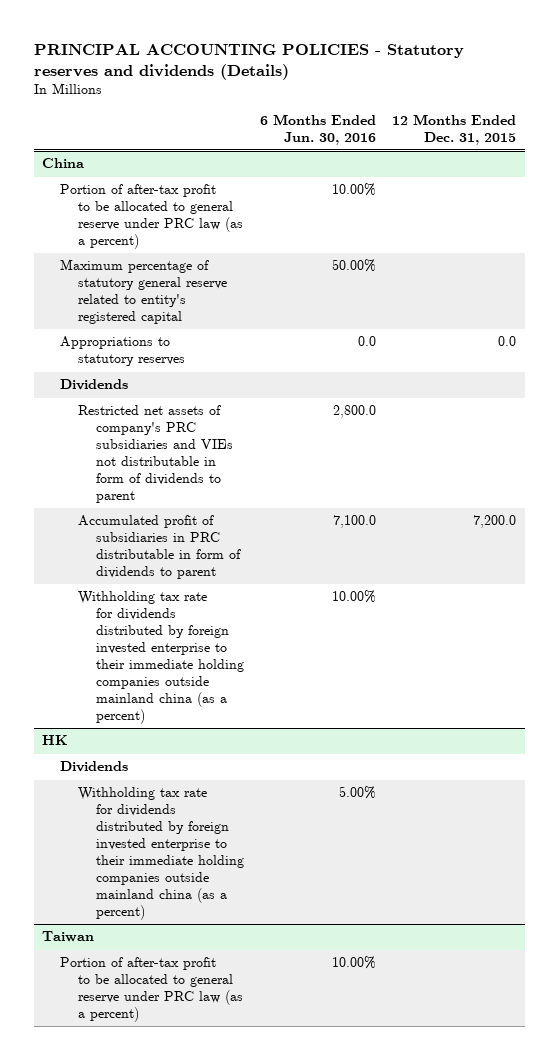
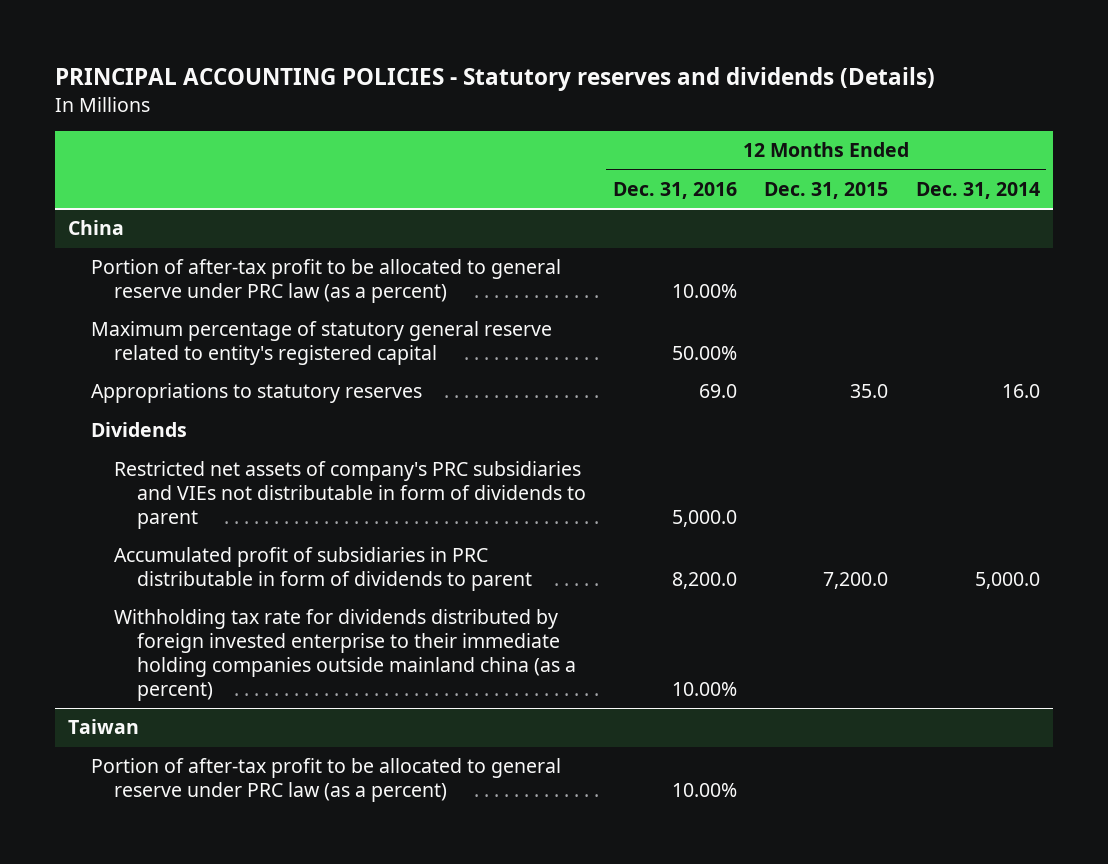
- | 6 Months Ended Jun. 30, 2016 | 12 Months Ended Dec. 31, 2015
+ | 12 Months Ended Dec. 31, 2016 | 12 Months Ended Dec. 31, 2015 | 12 Months Ended Dec. 31, 2014
@ China
- Appropriations to statutory reserves | 0.0 | 0.0
+ Appropriations to statutory reserves | 69.0 | 35.0 | 16.0
- HK
- Dividends
- Withholding tax rate for dividends distributed by foreign invested enterprise to their immediate holding companies outside mainland china (as a percent) | 5.00% |

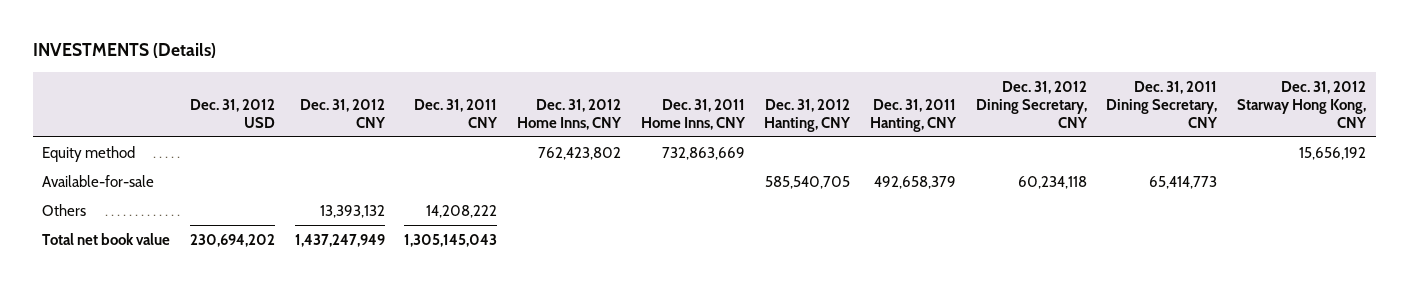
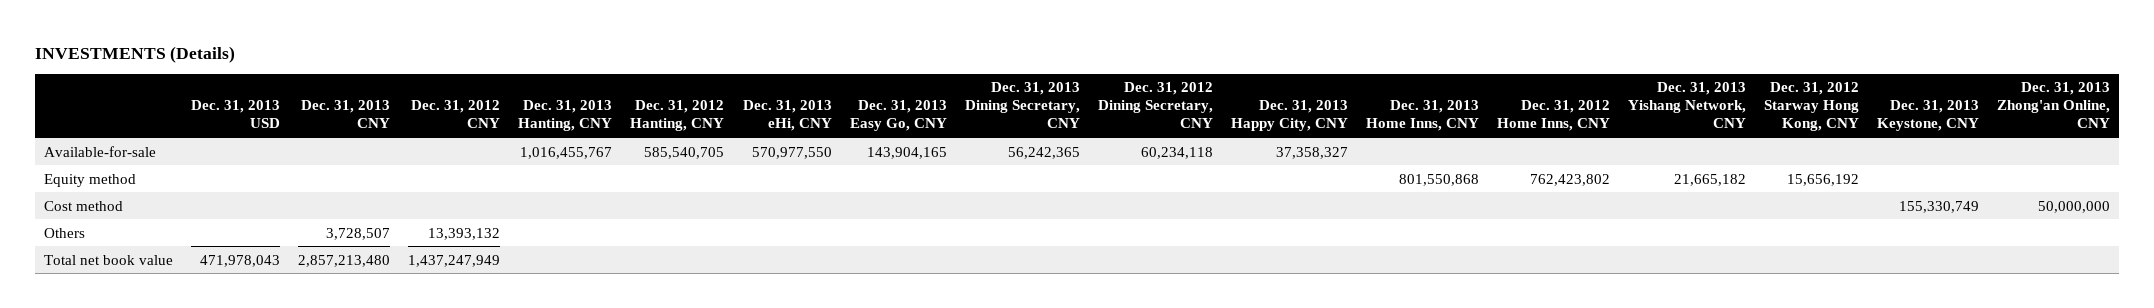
- | Dec. 31, 2012 USD | Dec. 31, 2012 CNY | Dec. 31, 2011 CNY | Dec. 31, 2012 Home Inns, CNY | Dec. 31, 2011 Home Inns, CNY | Dec. 31, 2012 Hanting, CNY | Dec. 31, 2011 Hanting, CNY | Dec. 31, 2012 Dining Secretary, CNY | Dec. 31, 2011 Dining Secretary, CNY | Dec. 31, 2012 Starway Hong Kong, CNY
+ | Dec. 31, 2013 USD | Dec. 31, 2013 CNY | Dec. 31, 2012 CNY | Dec. 31, 2013 Hanting, CNY | Dec. 31, 2012 Hanting, CNY | Dec. 31, 2013 eHi, CNY | Dec. 31, 2013 Easy Go, CNY | Dec. 31, 2013 Dining Secretary, CNY | Dec. 31, 2012 Dining Secretary, CNY | Dec. 31, 2013 Happy City, CNY | Dec. 31, 2013 Home Inns, CNY | Dec. 31, 2012 Home Inns, CNY | Dec. 31, 2013 Yishang Network, CNY | Dec. 31, 2012 Starway Hong Kong, CNY | Dec. 31, 2013 Keystone, CNY | Dec. 31, 2013 Zhong'an Online, CNY
moved down: Equity method | | | | | | | | | | | 801,550,868 | 762,423,802 | 21,665,182 | 15,656,192 | |
+ Cost method | | | | | | | | | | | | | | | 155,330,749 | 50,000,000

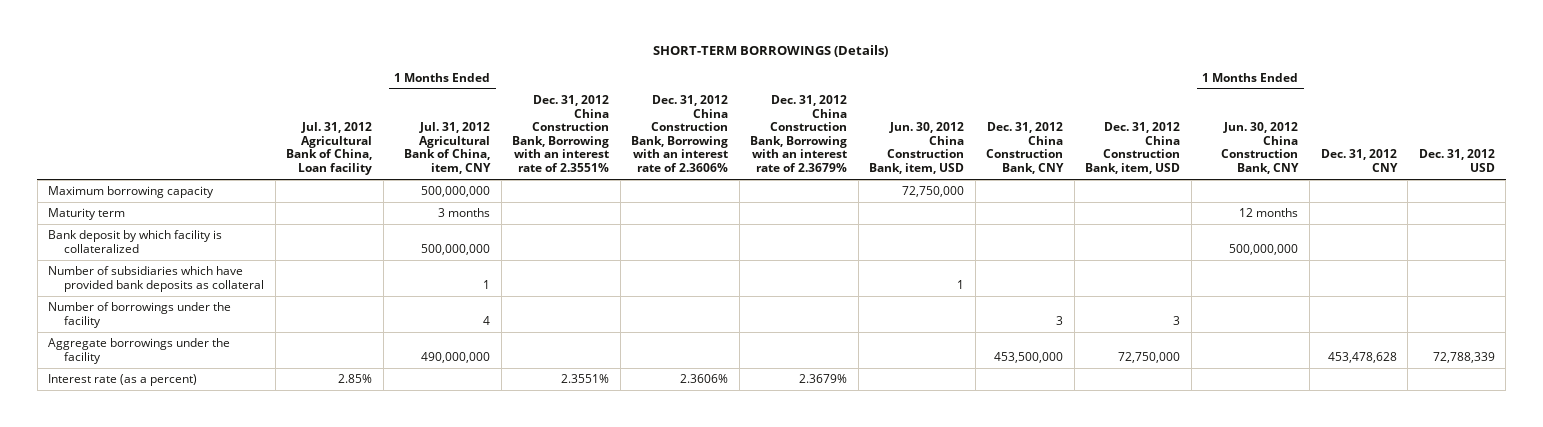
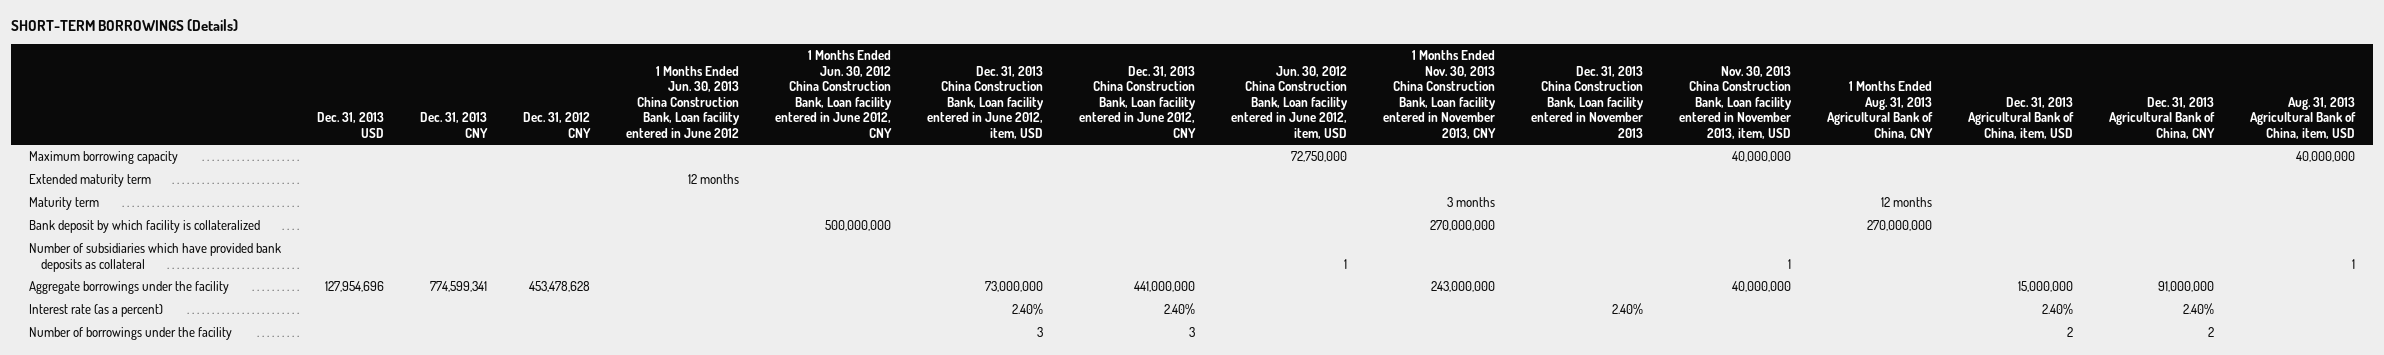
- | Jul. 31, 2012 Agricultural Bank of China, Loan facility | 1 Months Ended Jul. 31, 2012 Agricultural Bank of China, item, CNY | Dec. 31, 2012 China Construction Bank, Borrowing with an interest rate of 2.3551% | Dec. 31, 2012 China Construction Bank, Borrowing with an interest rate of 2.3606% | Dec. 31, 2012 China Construction Bank, Borrowing with an interest rate of 2.3679% | Jun. 30, 2012 China Construction Bank, item, USD | Dec. 31, 2012 China Construction Bank, CNY | Dec. 31, 2012 China Construction Bank, item, USD | 1 Months Ended Jun. 30, 2012 China Construction Bank, CNY | Dec. 31, 2012 CNY | Dec. 31, 2012 USD
+ | Dec. 31, 2013 USD | Dec. 31, 2013 CNY | Dec. 31, 2012 CNY | 1 Months Ended Jun. 30, 2013 China Construction Bank, Loan facility entered in June 2012 | 1 Months Ended Jun. 30, 2012 China Construction Bank, Loan facility entered in June 2012, CNY | Dec. 31, 2013 China Construction Bank, Loan facility entered in June 2012, item, USD | Dec. 31, 2013 China Construction Bank, Loan facility entered in June 2012, CNY | Jun. 30, 2012 China Construction Bank, Loan facility entered in June 2012, item, USD | 1 Months Ended Nov. 30, 2013 China Construction Bank, Loan facility entered in November 2013, CNY | Dec. 31, 2013 China Construction Bank, Loan facility entered in November 2013 | Nov. 30, 2013 China Construction Bank, Loan facility entered in November 2013, item, USD | 1 Months Ended Aug. 31, 2013 Agricultural Bank of China, CNY | Dec. 31, 2013 Agricultural Bank of China, item, USD | Dec. 31, 2013 Agricultural Bank of China, CNY | Aug. 31, 2013 Agricultural Bank of China, item, USD
+ Extended maturity term | | | | 12 months | | | | | | | | | | |
moved down: Number of borrowings under the facility | | | | | | 3 | 3 | | | | | | 2 | 2 |

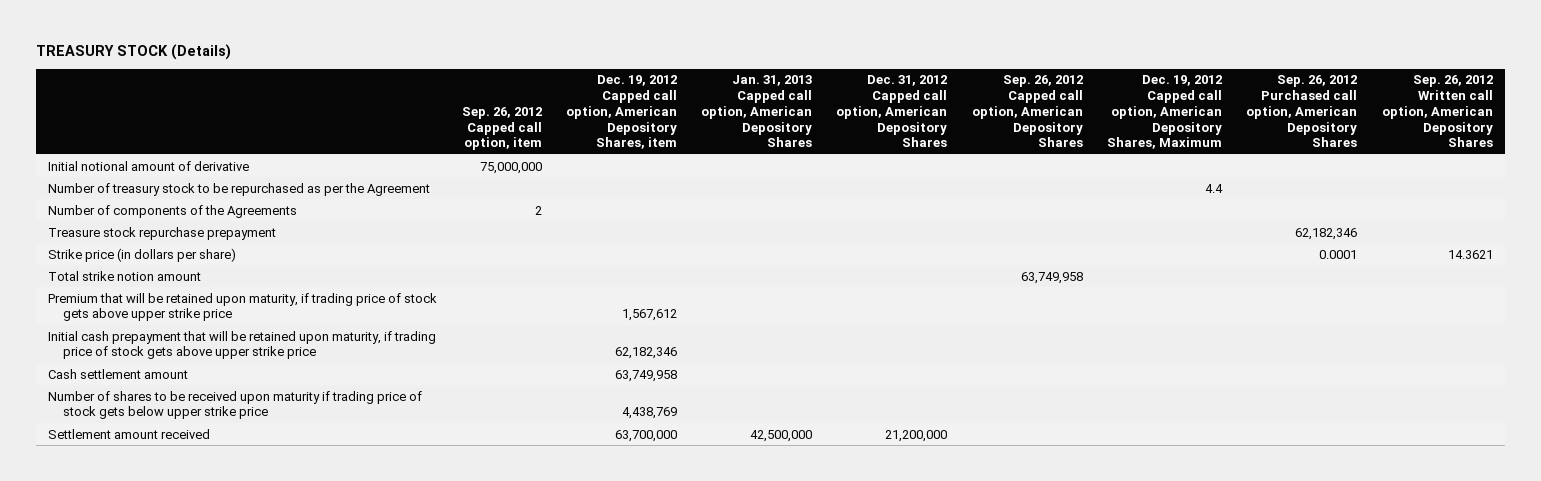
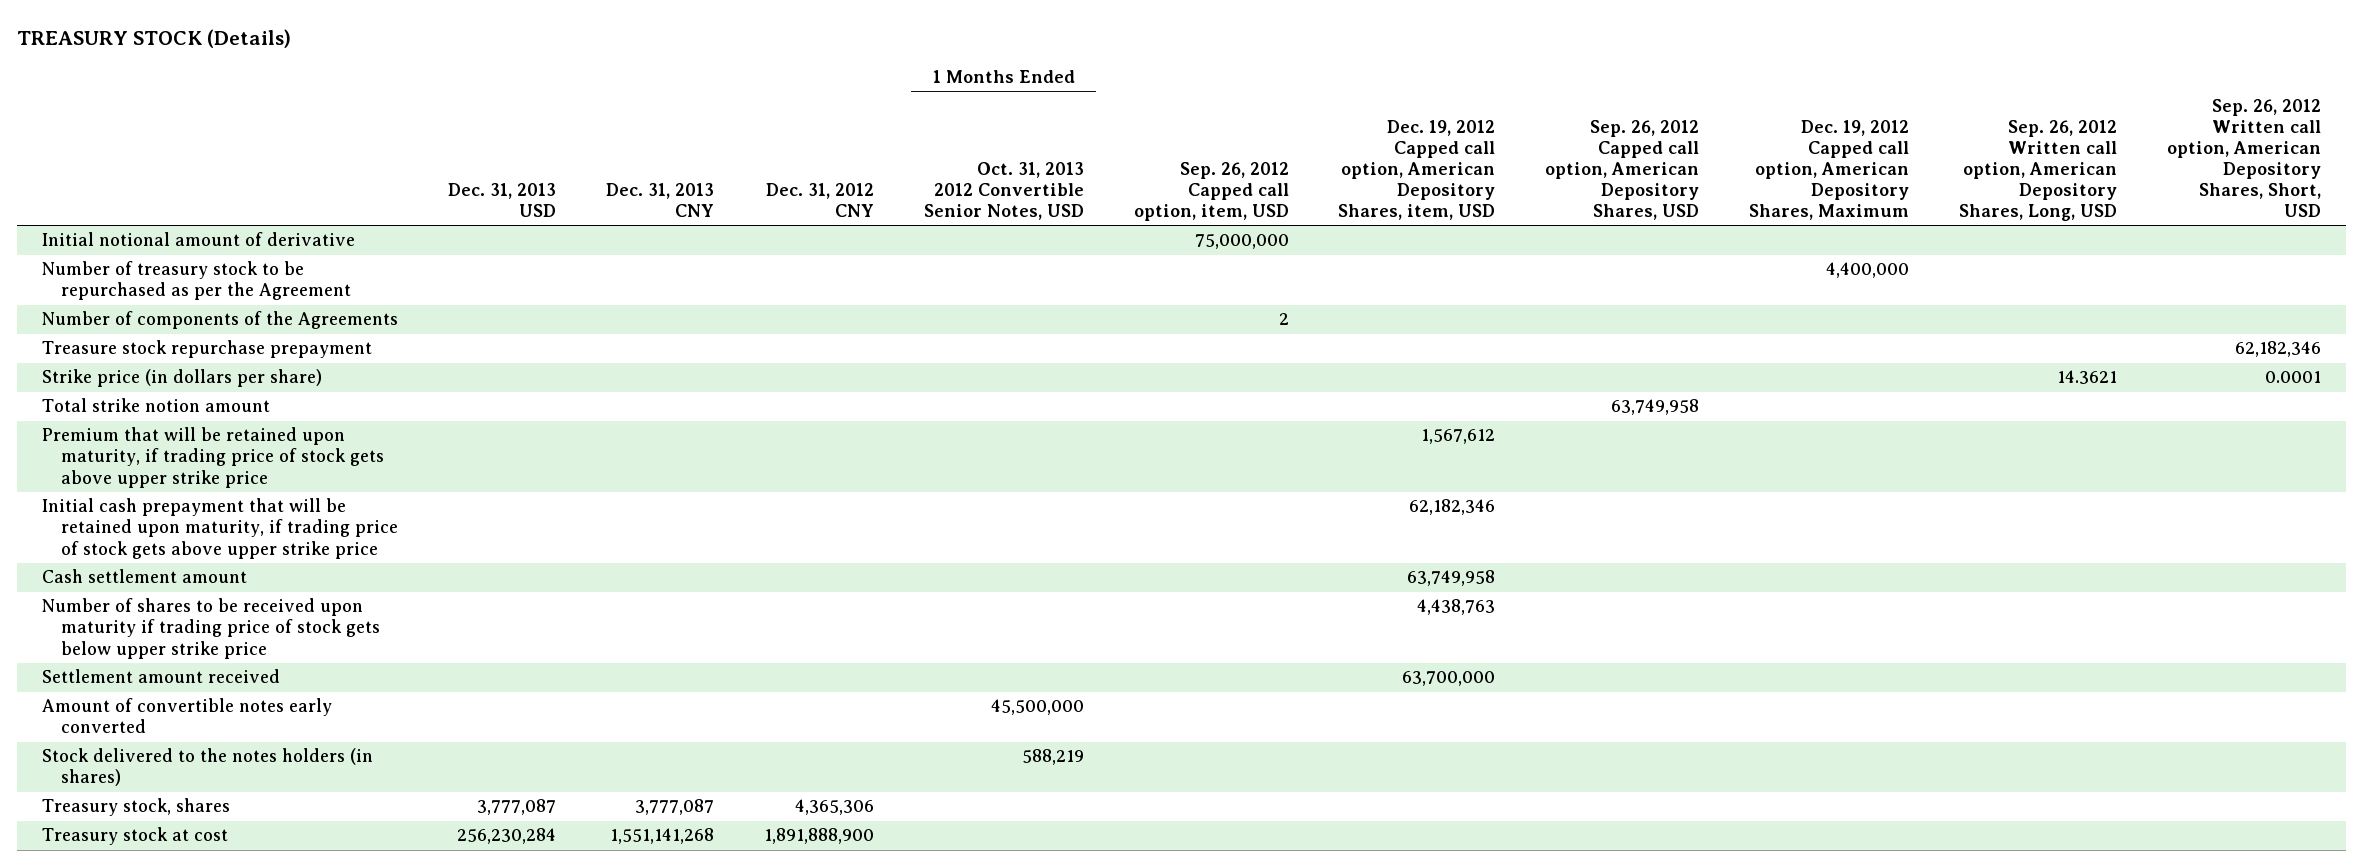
- | Sep. 26, 2012 Capped call option, item | Dec. 19, 2012 Capped call option, American Depository Shares, item | Jan. 31, 2013 Capped call option, American Depository Shares | Dec. 31, 2012 Capped call option, American Depository Shares | Sep. 26, 2012 Capped call option, American Depository Shares | Dec. 19, 2012 Capped call option, American Depository Shares, Maximum | Sep. 26, 2012 Purchased call option, American Depository Shares | Sep. 26, 2012 Written call option, American Depository Shares
+ | Dec. 31, 2013 USD | Dec. 31, 2013 CNY | Dec. 31, 2012 CNY | 1 Months Ended Oct. 31, 2013 2012 Convertible Senior Notes, USD | Sep. 26, 2012 Capped call option, item, USD | Dec. 19, 2012 Capped call option, American Depository Shares, item, USD | Sep. 26, 2012 Capped call option, American Depository Shares, USD | Dec. 19, 2012 Capped call option, American Depository Shares, Maximum | Sep. 26, 2012 Written call option, American Depository Shares, Long, USD | Sep. 26, 2012 Written call option, American Depository Shares, Short, USD
- Number of treasury stock to be repurchased as per the Agreement | | | | | | 4.4 | |
+ Number of treasury stock to be repurchased as per the Agreement | | | | | | | | 4,400,000 | |
+ Amount of convertible notes early converted | | | | 45,500,000 | | | | | |
+ Stock delivered to the notes holders (in shares) | | | | 588,219 | | | | | |
+ Treasury stock, shares | 3,777,087 | 3,777,087 | 4,365,306 | | | | | | |
+ Treasury stock at cost | 256,230,284 | 1,551,141,268 | 1,891,888,900 | | | | | | |

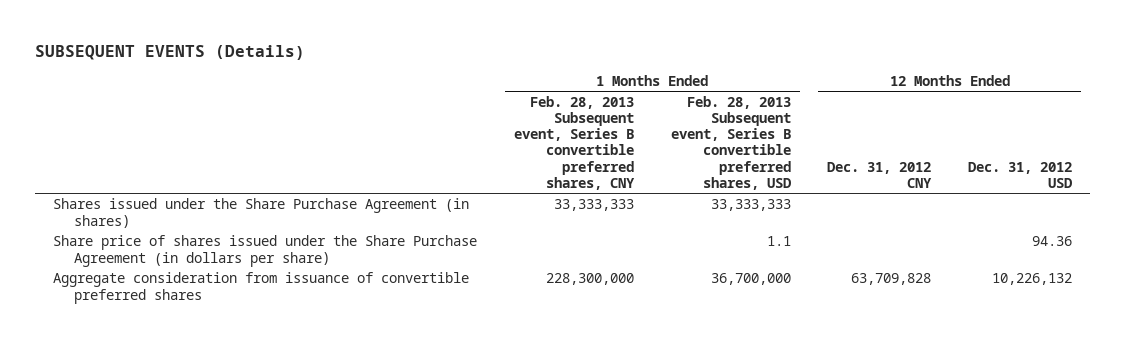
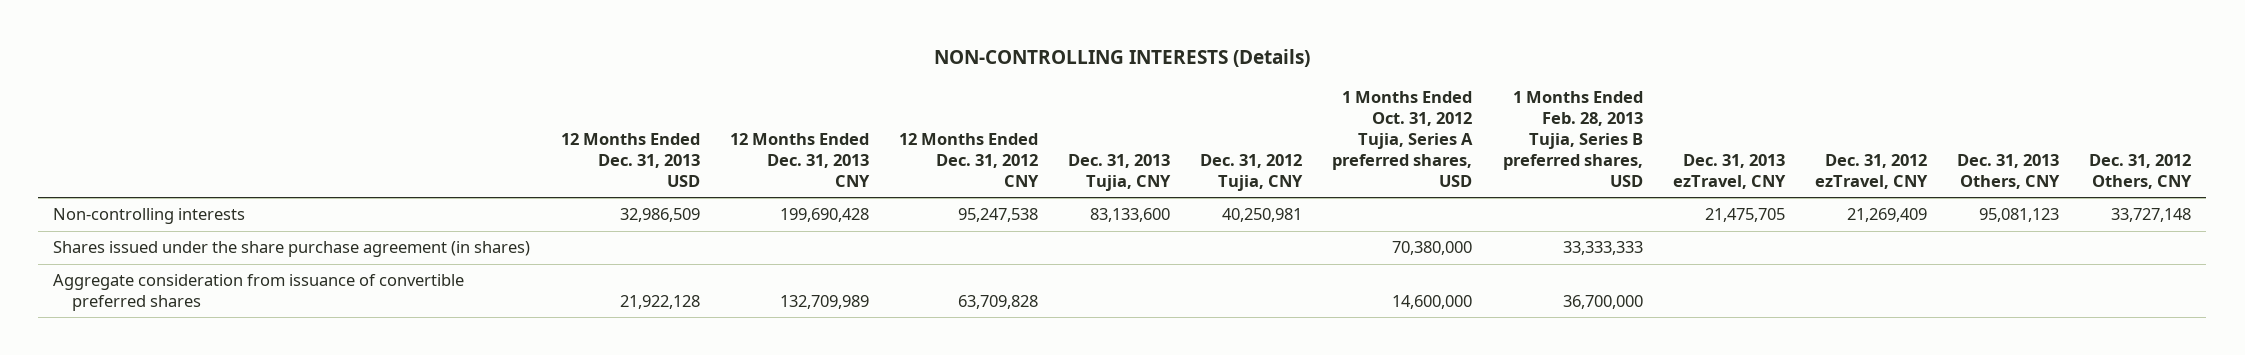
- SUBSEQUENT EVENTS (Details)
+ NON-CONTROLLING INTERESTS (Details)
- | 1 Months Ended Feb. 28, 2013 Subsequent event, Series B convertible preferred shares, CNY | 1 Months Ended Feb. 28, 2013 Subsequent event, Series B convertible preferred shares, USD | 12 Months Ended Dec. 31, 2012 CNY | 12 Months Ended Dec. 31, 2012 USD
+ | 12 Months Ended Dec. 31, 2013 USD | 12 Months Ended Dec. 31, 2013 CNY | 12 Months Ended Dec. 31, 2012 CNY | Dec. 31, 2013 Tujia, CNY | Dec. 31, 2012 Tujia, CNY | 1 Months Ended Oct. 31, 2012 Tujia, Series A preferred shares, USD | 1 Months Ended Feb. 28, 2013 Tujia, Series B preferred shares, USD | Dec. 31, 2013 ezTravel, CNY | Dec. 31, 2012 ezTravel, CNY | Dec. 31, 2013 Others, CNY | Dec. 31, 2012 Others, CNY
- Shares issued under the Share Purchase Agreement (in shares) | 33,333,333 | 33,333,333 | |
- Share price of shares issued under the Share Purchase Agreement (in dollars per share) | | 1.1 | | 94.36
+ Non-controlling interests | 32,986,509 | 199,690,428 | 95,247,538 | 83,133,600 | 40,250,981 | | | 21,475,705 | 21,269,409 | 95,081,123 | 33,727,148
+ Shares issued under the share purchase agreement (in shares) | | | | | | 70,380,000 | 33,333,333 | | | |

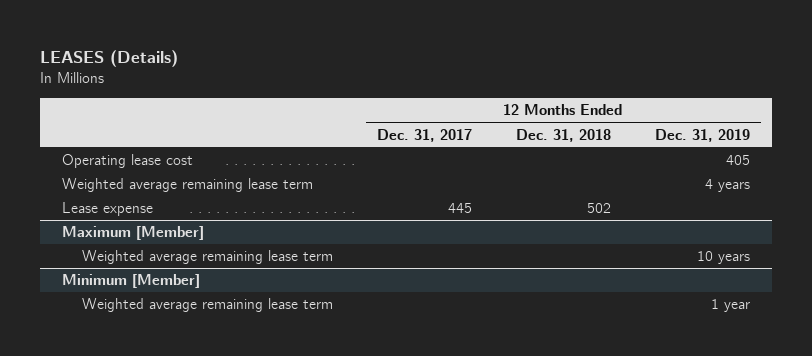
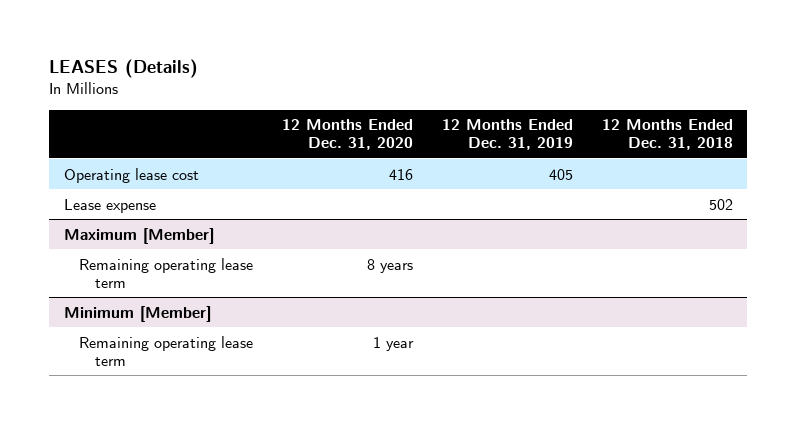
- | 12 Months Ended Dec. 31, 2017 | 12 Months Ended Dec. 31, 2018 | 12 Months Ended Dec. 31, 2019
+ | 12 Months Ended Dec. 31, 2020 | 12 Months Ended Dec. 31, 2019 | 12 Months Ended Dec. 31, 2018
- Weighted average remaining lease term | | | 4 years
@ Maximum [Member]
- Weighted average remaining lease term | | | 10 years
+ Remaining operating lease term | 8 years | |
@ Minimum [Member]
- Weighted average remaining lease term | | | 1 year
+ Remaining operating lease term | 1 year | |

